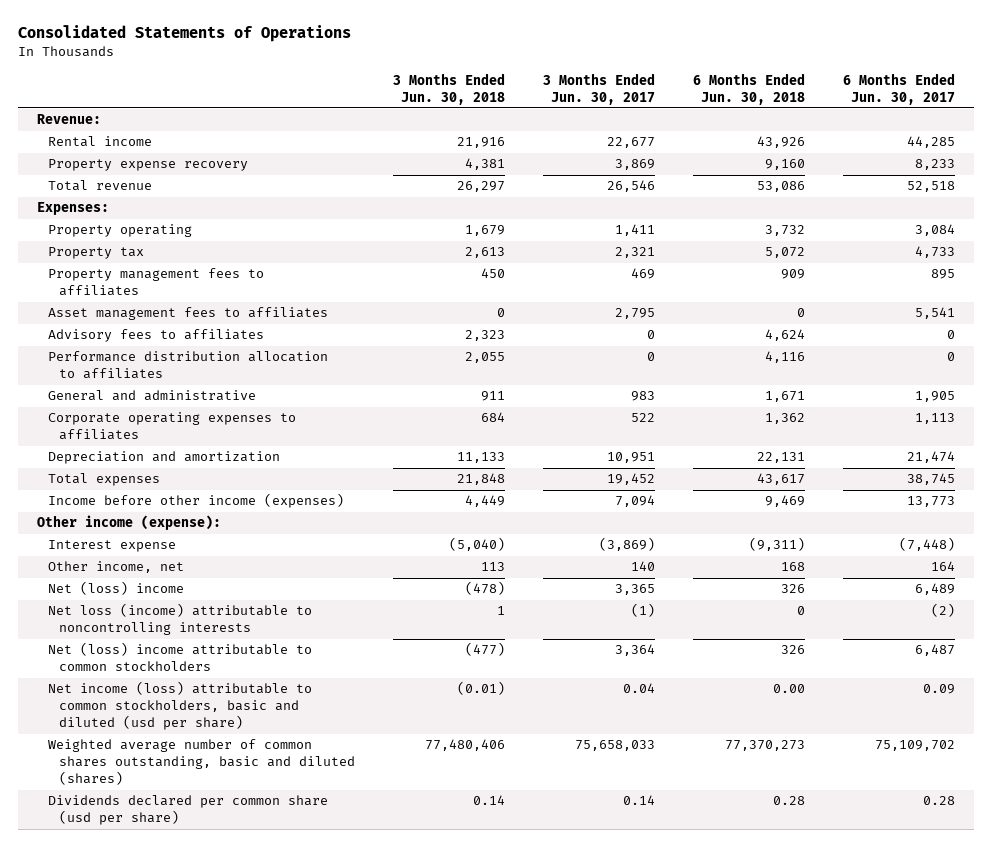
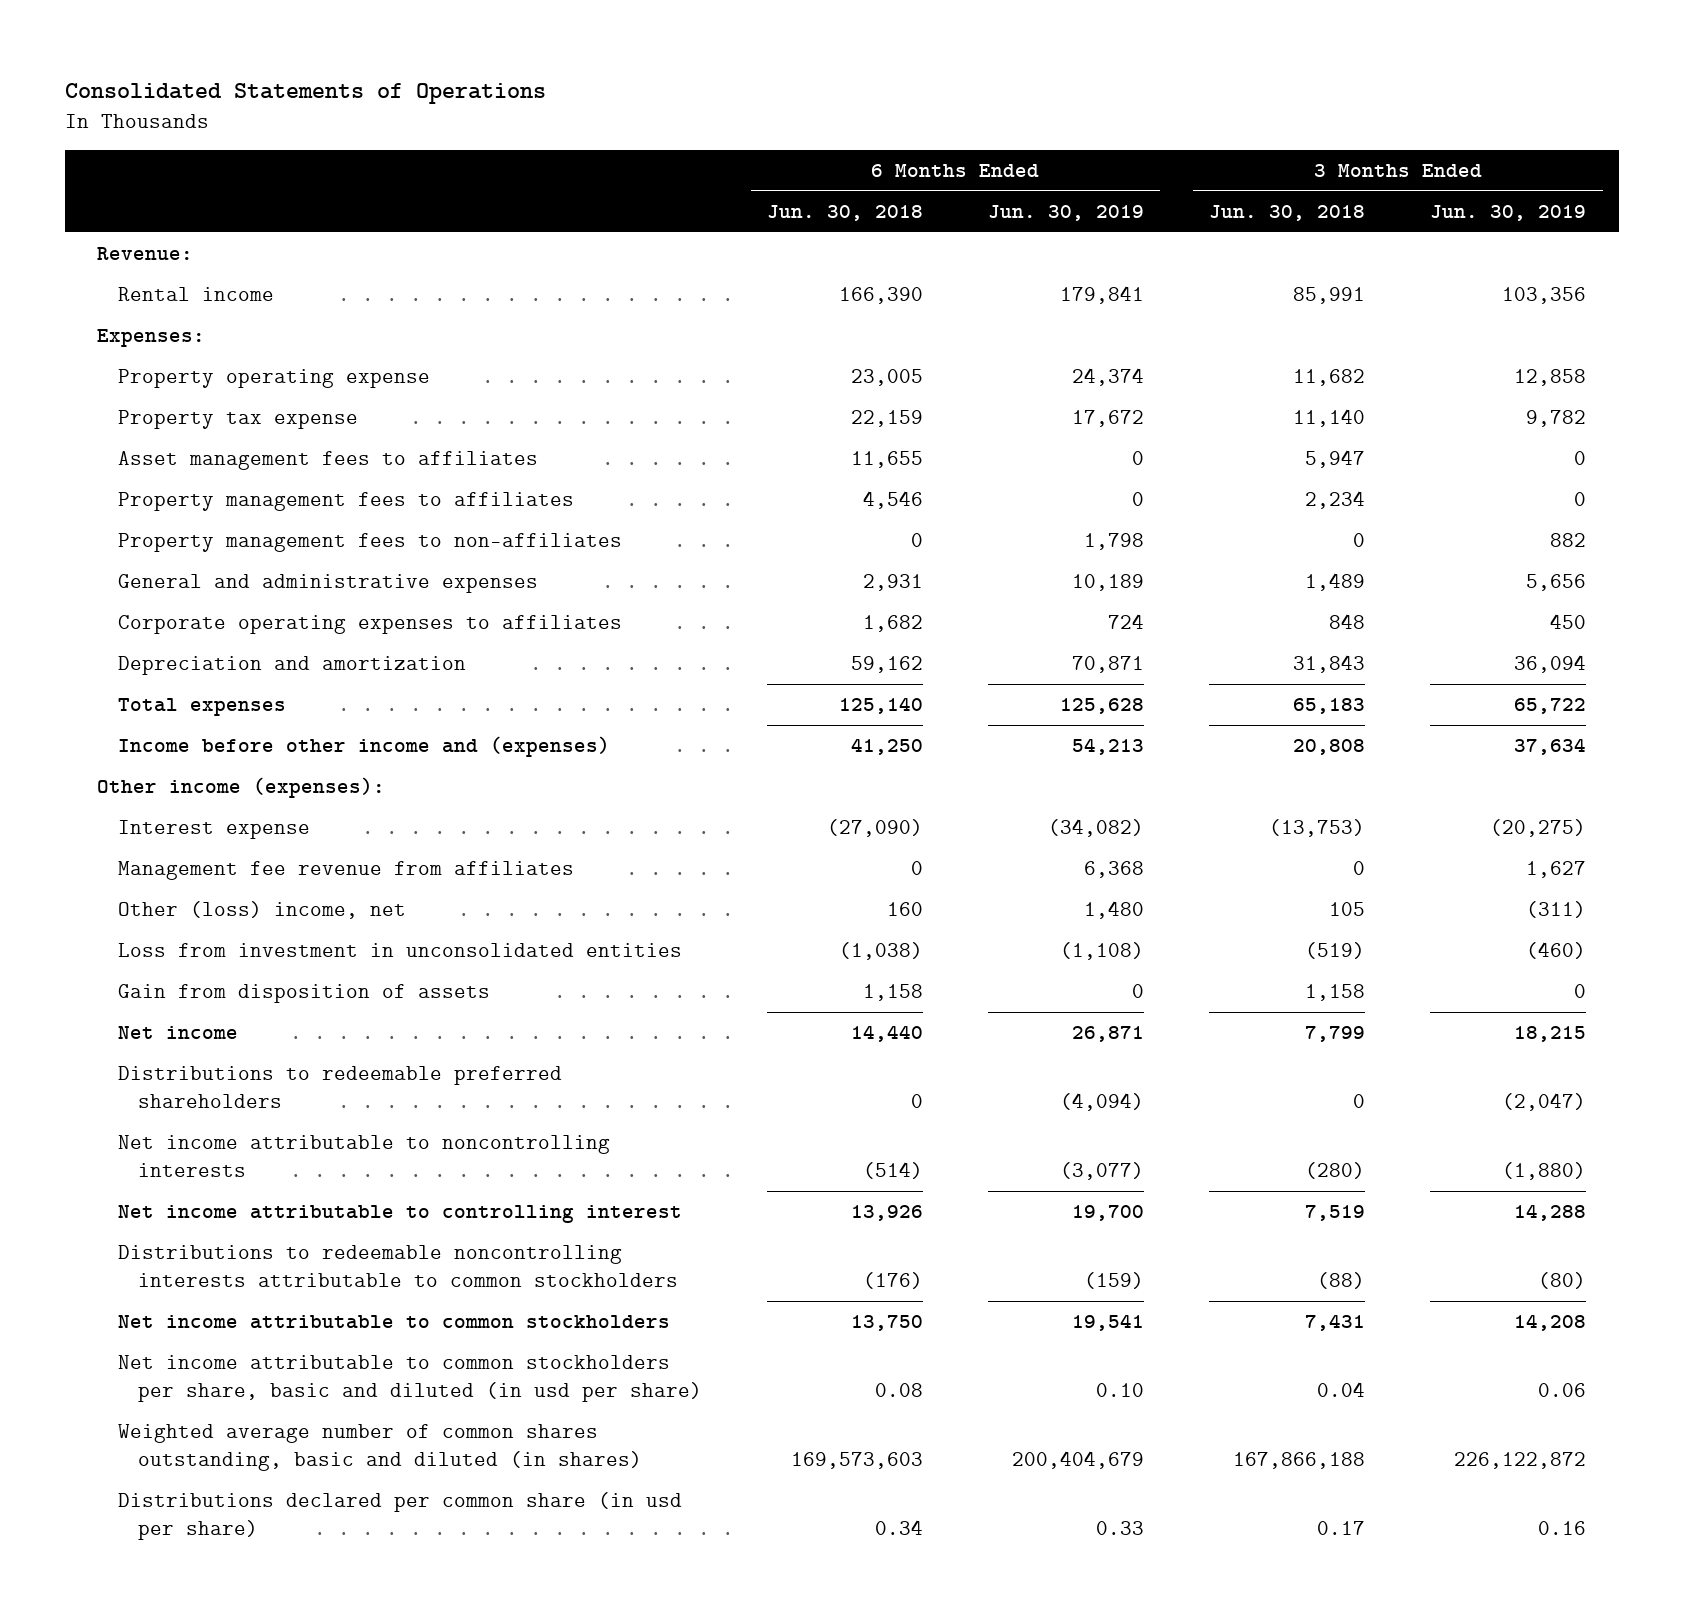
- | 3 Months Ended Jun. 30, 2018 | 3 Months Ended Jun. 30, 2017 | 6 Months Ended Jun. 30, 2018 | 6 Months Ended Jun. 30, 2017
+ | 6 Months Ended Jun. 30, 2018 | 6 Months Ended Jun. 30, 2019 | 3 Months Ended Jun. 30, 2018 | 3 Months Ended Jun. 30, 2019
- Rental income | 21,916 | 22,677 | 43,926 | 44,285
- Property expense recovery | 4,381 | 3,869 | 9,160 | 8,233
- Total revenue | 26,297 | 26,546 | 53,086 | 52,518
+ Rental income | 166,390 | 179,841 | 85,991 | 103,356
- Property operating | 1,679 | 1,411 | 3,732 | 3,084
- Property tax | 2,613 | 2,321 | 5,072 | 4,733
- Property management fees to affiliates | 450 | 469 | 909 | 895
- Asset management fees to affiliates | 0 | 2,795 | 0 | 5,541
- Advisory fees to affiliates | 2,323 | 0 | 4,624 | 0
- Performance distribution allocation to affiliates | 2,055 | 0 | 4,116 | 0
- General and administrative | 911 | 983 | 1,671 | 1,905
- Corporate operating expenses to affiliates | 684 | 522 | 1,362 | 1,113
- Depreciation and amortization | 11,133 | 10,951 | 22,131 | 21,474
- Total expenses | 21,848 | 19,452 | 43,617 | 38,745
- Income before other income (expenses) | 4,449 | 7,094 | 9,469 | 13,773
- Other income (expense):
- Interest expense | (5,040) | (3,869) | (9,311) | (7,448)
- Other income, net | 113 | 140 | 168 | 164
- Net (loss) income | (478) | 3,365 | 326 | 6,489
- Net loss (income) attributable to noncontrolling interests | 1 | (1) | 0 | (2)
- Net (loss) income attributable to common stockholders | (477) | 3,364 | 326 | 6,487
- Net income (loss) attributable to common stockholders, basic and diluted (usd per share) | (0.01) | 0.04 | 0.00 | 0.09
- Weighted average number of common shares outstanding, basic and diluted (shares) | 77,480,406 | 75,658,033 | 77,370,273 | 75,109,702
- Dividends declared per common share (usd per share) | 0.14 | 0.14 | 0.28 | 0.28
+ Property operating expense | 23,005 | 24,374 | 11,682 | 12,858
+ Property tax expense | 22,159 | 17,672 | 11,140 | 9,782
+ Asset management fees to affiliates | 11,655 | 0 | 5,947 | 0
+ Property management fees to affiliates | 4,546 | 0 | 2,234 | 0
+ Property management fees to non-affiliates | 0 | 1,798 | 0 | 882
+ General and administrative expenses | 2,931 | 10,189 | 1,489 | 5,656
+ Corporate operating expenses to affiliates | 1,682 | 724 | 848 | 450
+ Depreciation and amortization | 59,162 | 70,871 | 31,843 | 36,094
+ Total expenses | 125,140 | 125,628 | 65,183 | 65,722
+ Income before other income and (expenses) | 41,250 | 54,213 | 20,808 | 37,634
+ Other income (expenses):
+ Interest expense | (27,090) | (34,082) | (13,753) | (20,275)
+ Management fee revenue from affiliates | 0 | 6,368 | 0 | 1,627
+ Other (loss) income, net | 160 | 1,480 | 105 | (311)
+ Loss from investment in unconsolidated entities | (1,038) | (1,108) | (519) | (460)
+ Gain from disposition of assets | 1,158 | 0 | 1,158 | 0
+ Net income | 14,440 | 26,871 | 7,799 | 18,215
+ Distributions to redeemable preferred shareholders | 0 | (4,094) | 0 | (2,047)
+ Net income attributable to noncontrolling interests | (514) | (3,077) | (280) | (1,880)
+ Net income attributable to controlling interest | 13,926 | 19,700 | 7,519 | 14,288
+ Distributions to redeemable noncontrolling interests attributable to common stockholders | (176) | (159) | (88) | (80)
+ Net income attributable to common stockholders | 13,750 | 19,541 | 7,431 | 14,208
+ Net income attributable to common stockholders per share, basic and diluted (in usd per share) | 0.08 | 0.10 | 0.04 | 0.06
+ Weighted average number of common shares outstanding, basic and diluted (in shares) | 169,573,603 | 200,404,679 | 167,866,188 | 226,122,872
+ Distributions declared per common share (in usd per share) | 0.34 | 0.33 | 0.17 | 0.16

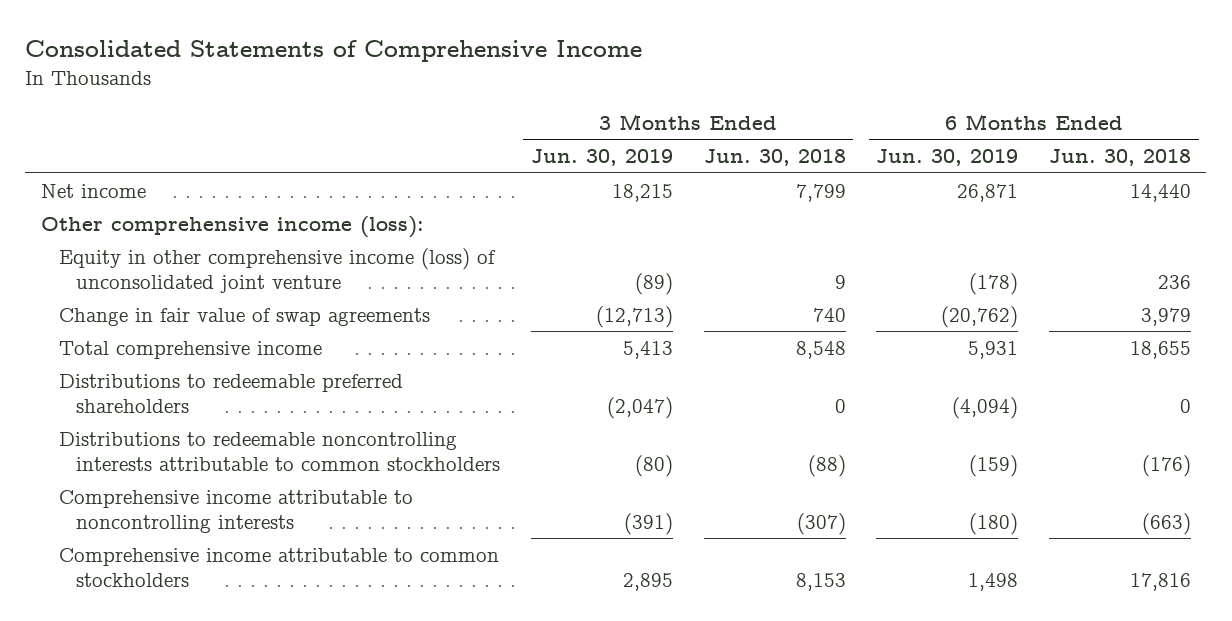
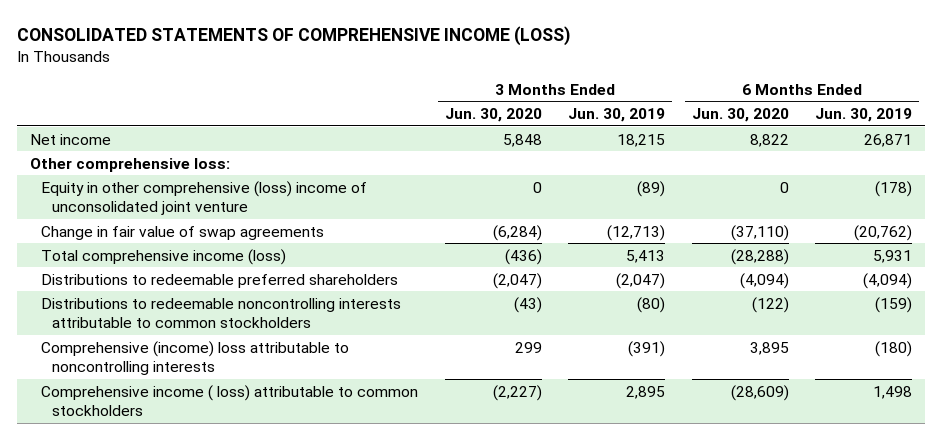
- Consolidated Statements of Comprehensive Income
+ CONSOLIDATED STATEMENTS OF COMPREHENSIVE INCOME (LOSS)
- | 3 Months Ended Jun. 30, 2019 | 3 Months Ended Jun. 30, 2018 | 6 Months Ended Jun. 30, 2019 | 6 Months Ended Jun. 30, 2018
+ | 3 Months Ended Jun. 30, 2020 | 3 Months Ended Jun. 30, 2019 | 6 Months Ended Jun. 30, 2020 | 6 Months Ended Jun. 30, 2019
- Other comprehensive income (loss):
- Equity in other comprehensive income (loss) of unconsolidated joint venture | (89) | 9 | (178) | 236
+ Other comprehensive loss:
+ Equity in other comprehensive (loss) income of unconsolidated joint venture | 0 | (89) | 0 | (178)
- Total comprehensive income | 5,413 | 8,548 | 5,931 | 18,655
+ Total comprehensive income (loss) | (436) | 5,413 | (28,288) | 5,931
- Comprehensive income attributable to noncontrolling interests | (391) | (307) | (180) | (663)
- Comprehensive income attributable to common stockholders | 2,895 | 8,153 | 1,498 | 17,816
+ Comprehensive (income) loss attributable to noncontrolling interests | 299 | (391) | 3,895 | (180)
+ Comprehensive income ( loss) attributable to common stockholders | (2,227) | 2,895 | (28,609) | 1,498

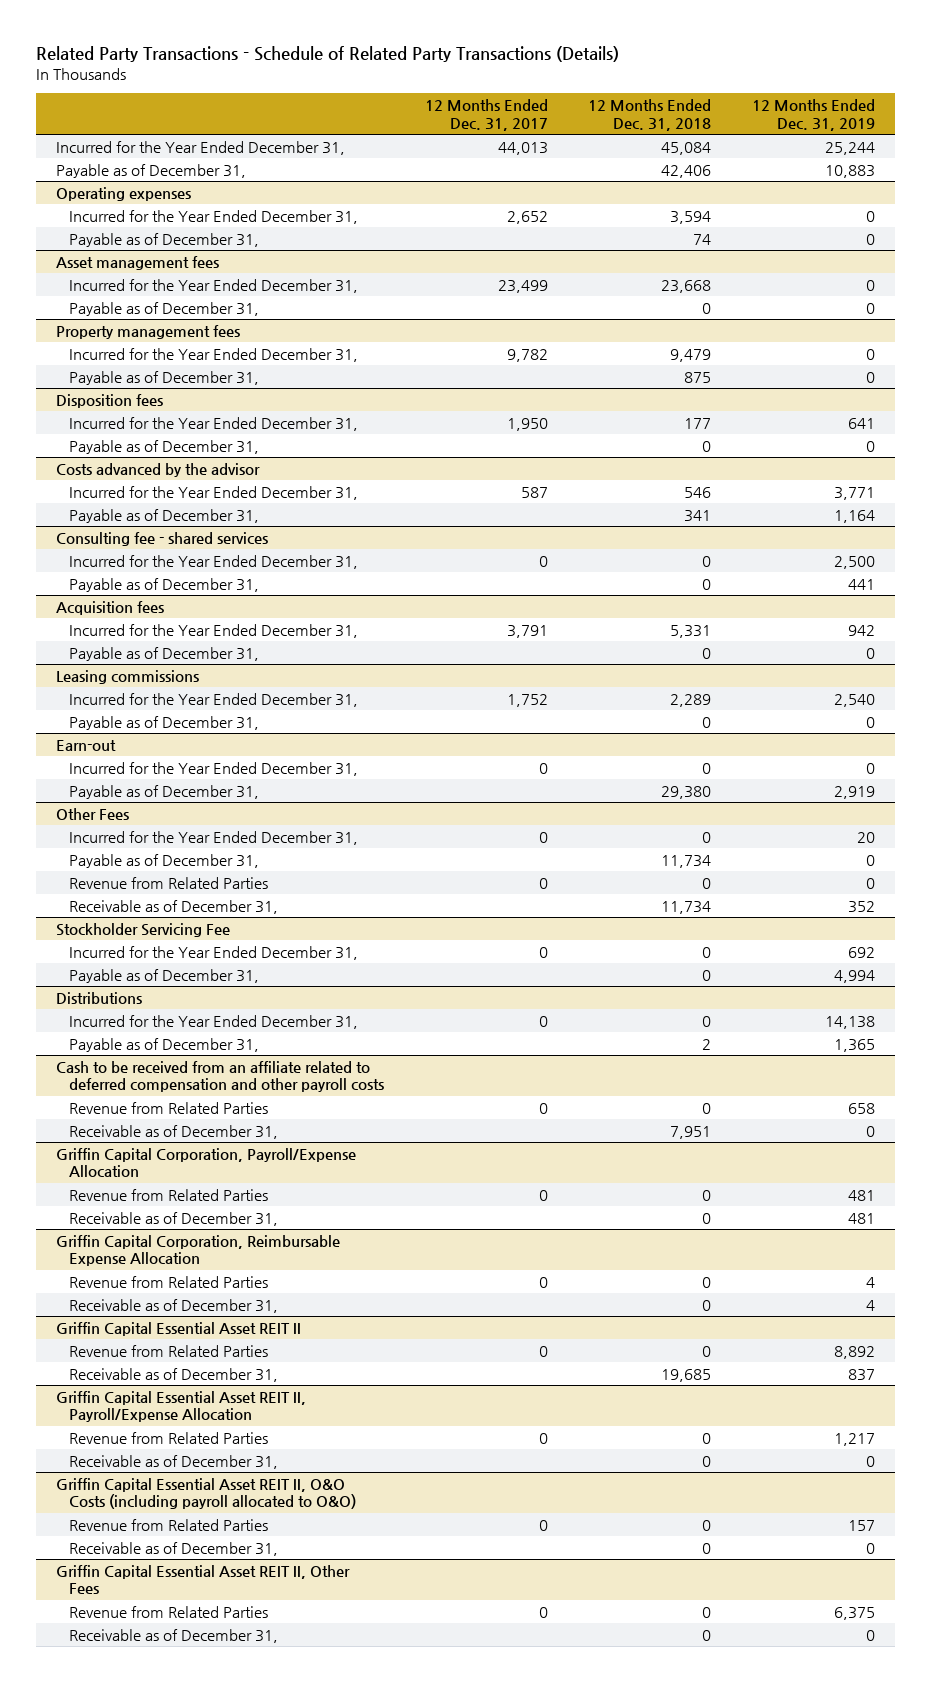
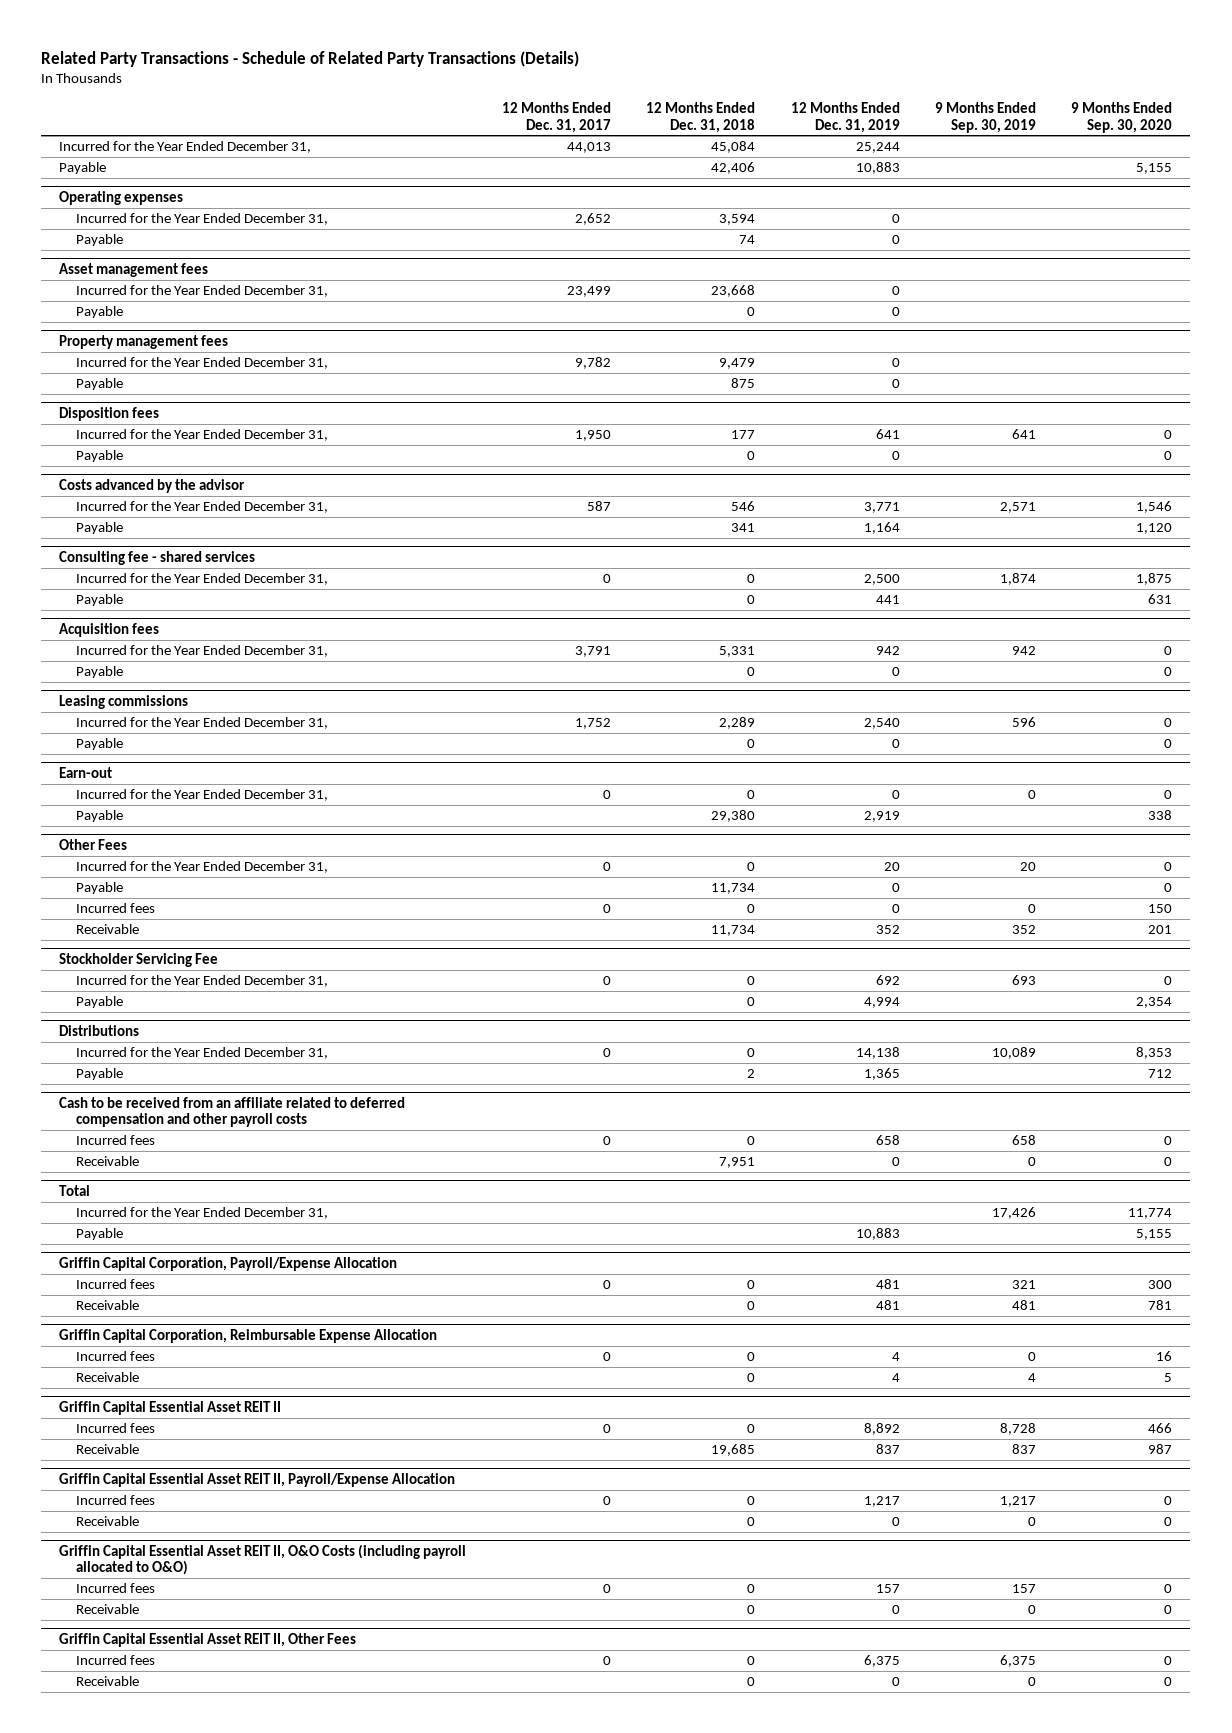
- | 12 Months Ended Dec. 31, 2017 | 12 Months Ended Dec. 31, 2018 | 12 Months Ended Dec. 31, 2019
+ | 12 Months Ended Dec. 31, 2017 | 12 Months Ended Dec. 31, 2018 | 12 Months Ended Dec. 31, 2019 | 9 Months Ended Sep. 30, 2019 | 9 Months Ended Sep. 30, 2020
- Payable as of December 31, | | 42,406 | 10,883
+ Payable | | 42,406 | 10,883 | | 5,155
@ Operating expenses
- Payable as of December 31, | | 74 | 0
+ Payable | | 74 | 0 | |
@ Asset management fees
- Payable as of December 31, | | 0 | 0
+ Payable | | 0 | 0 | |
@ Property management fees
- Payable as of December 31, | | 875 | 0
+ Payable | | 875 | 0 | |
@ Disposition fees
- Payable as of December 31, | | 0 | 0
+ Payable | | 0 | 0 | | 0
@ Costs advanced by the advisor
- Payable as of December 31, | | 341 | 1,164
+ Payable | | 341 | 1,164 | | 1,120
@ Consulting fee - shared services
- Payable as of December 31, | | 0 | 441
+ Payable | | 0 | 441 | | 631
@ Acquisition fees
- Payable as of December 31, | | 0 | 0
+ Payable | | 0 | 0 | | 0
@ Leasing commissions
- Payable as of December 31, | | 0 | 0
+ Payable | | 0 | 0 | | 0
@ Earn-out
- Payable as of December 31, | | 29,380 | 2,919
+ Payable | | 29,380 | 2,919 | | 338
@ Other Fees
- Payable as of December 31, | | 11,734 | 0
- Revenue from Related Parties | 0 | 0 | 0
- Receivable as of December 31, | | 11,734 | 352
+ Payable | | 11,734 | 0 | | 0
+ Incurred fees | 0 | 0 | 0 | 0 | 150
+ Receivable | | 11,734 | 352 | 352 | 201
@ Stockholder Servicing Fee
- Payable as of December 31, | | 0 | 4,994
+ Payable | | 0 | 4,994 | | 2,354
@ Distributions
- Payable as of December 31, | | 2 | 1,365
+ Payable | | 2 | 1,365 | | 712
@ Cash to be received from an affiliate related to deferred compensation and other payroll costs
- Revenue from Related Parties | 0 | 0 | 658
- Receivable as of December 31, | | 7,951 | 0
+ Incurred fees | 0 | 0 | 658 | 658 | 0
+ Receivable | | 7,951 | 0 | 0 | 0
+ Total
+ Incurred for the Year Ended December 31, | | | | 17,426 | 11,774
+ Payable | | | 10,883 | | 5,155
@ Griffin Capital Corporation, Payroll/Expense Allocation
- Revenue from Related Parties | 0 | 0 | 481
- Receivable as of December 31, | | 0 | 481
+ Incurred fees | 0 | 0 | 481 | 321 | 300
+ Receivable | | 0 | 481 | 481 | 781
@ Griffin Capital Corporation, Reimbursable Expense Allocation
- Revenue from Related Parties | 0 | 0 | 4
- Receivable as of December 31, | | 0 | 4
+ Incurred fees | 0 | 0 | 4 | 0 | 16
+ Receivable | | 0 | 4 | 4 | 5
@ Griffin Capital Essential Asset REIT II
- Revenue from Related Parties | 0 | 0 | 8,892
- Receivable as of December 31, | | 19,685 | 837
+ Incurred fees | 0 | 0 | 8,892 | 8,728 | 466
+ Receivable | | 19,685 | 837 | 837 | 987
@ Griffin Capital Essential Asset REIT II, Payroll/Expense Allocation
- Revenue from Related Parties | 0 | 0 | 1,217
- Receivable as of December 31, | | 0 | 0
+ Incurred fees | 0 | 0 | 1,217 | 1,217 | 0
+ Receivable | | 0 | 0 | 0 | 0
@ Griffin Capital Essential Asset REIT II, O&O Costs (including payroll allocated to O&O)
- Revenue from Related Parties | 0 | 0 | 157
- Receivable as of December 31, | | 0 | 0
+ Incurred fees | 0 | 0 | 157 | 157 | 0
+ Receivable | | 0 | 0 | 0 | 0
@ Griffin Capital Essential Asset REIT II, Other Fees
- Revenue from Related Parties | 0 | 0 | 6,375
- Receivable as of December 31, | | 0 | 0
+ Incurred fees | 0 | 0 | 6,375 | 6,375 | 0
+ Receivable | | 0 | 0 | 0 | 0

